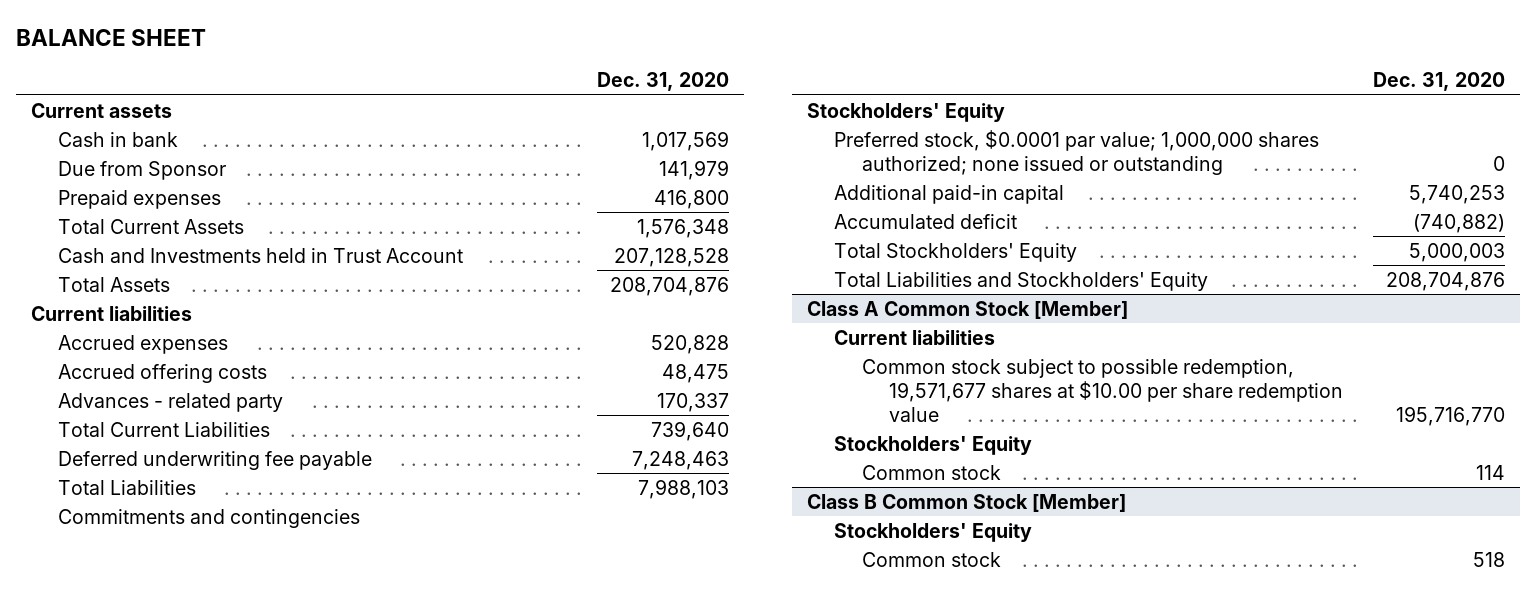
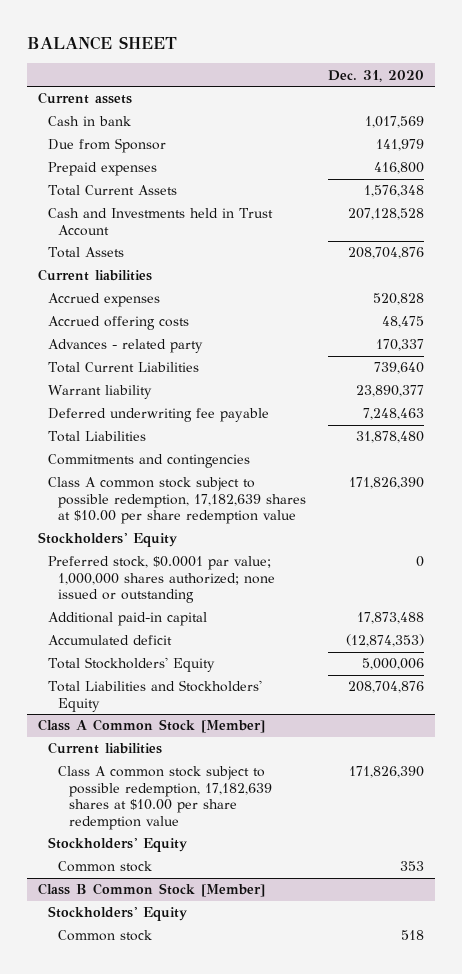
+ Warrant liability | 23,890,377
- Total Liabilities | 7,988,103
+ Total Liabilities | 31,878,480
+ Class A common stock subject to possible redemption, 17,182,639 shares at $10.00 per share redemption value | 171,826,390
- Additional paid-in capital | 5,740,253
- Accumulated deficit | (740,882)
- Total Stockholders' Equity | 5,000,003
+ Additional paid-in capital | 17,873,488
+ Accumulated deficit | (12,874,353)
+ Total Stockholders' Equity | 5,000,006
@ Class A Common Stock [Member]
- Common stock subject to possible redemption, 19,571,677 shares at $10.00 per share redemption value | 195,716,770
+ Class A common stock subject to possible redemption, 17,182,639 shares at $10.00 per share redemption value | 171,826,390
- Common stock | 114
+ Common stock | 353

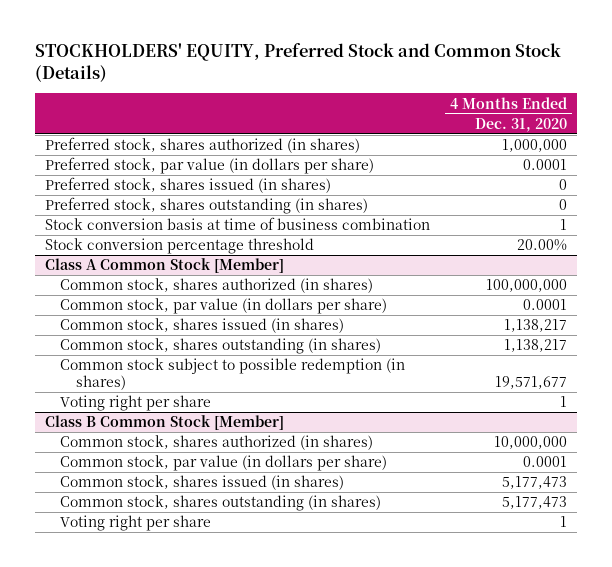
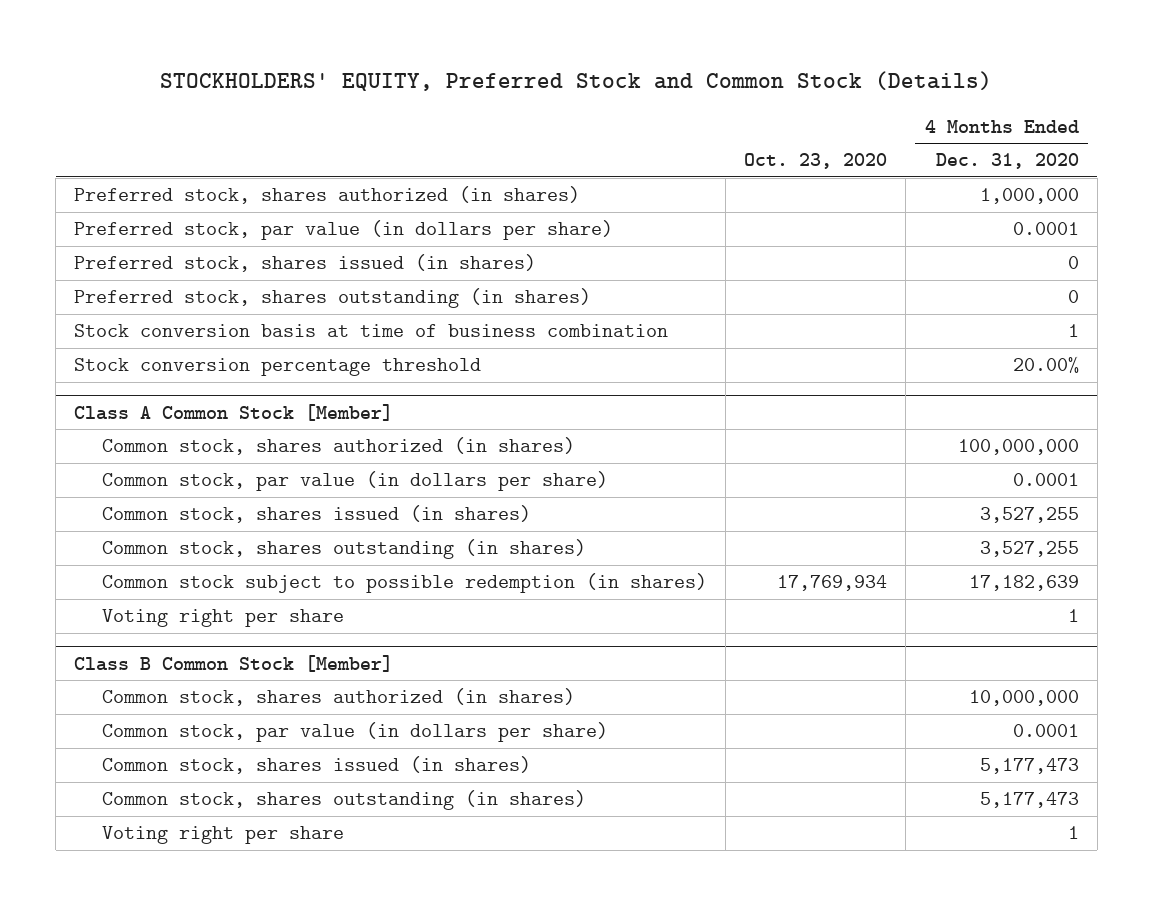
- | 4 Months Ended Dec. 31, 2020
+ | Oct. 23, 2020 | 4 Months Ended Dec. 31, 2020
@ Class A Common Stock [Member]
- Common stock, shares issued (in shares) | 1,138,217
- Common stock, shares outstanding (in shares) | 1,138,217
- Common stock subject to possible redemption (in shares) | 19,571,677
+ Common stock, shares issued (in shares) | | 3,527,255
+ Common stock, shares outstanding (in shares) | | 3,527,255
+ Common stock subject to possible redemption (in shares) | 17,769,934 | 17,182,639

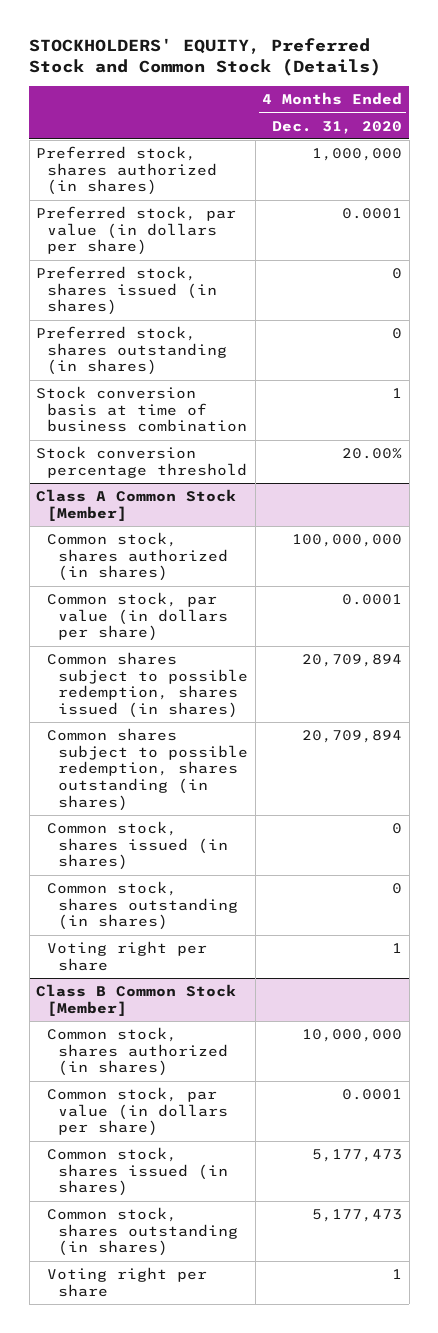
- | Oct. 23, 2020 | 4 Months Ended Dec. 31, 2020
+ | 4 Months Ended Dec. 31, 2020
@ Class A Common Stock [Member]
- Common stock, shares issued (in shares) | | 3,527,255
- Common stock, shares outstanding (in shares) | | 3,527,255
- Common stock subject to possible redemption (in shares) | 17,769,934 | 17,182,639
+ Common shares subject to possible redemption, shares issued (in shares) | 20,709,894
+ Common shares subject to possible redemption, shares outstanding (in shares) | 20,709,894
+ Common stock, shares issued (in shares) | 0
+ Common stock, shares outstanding (in shares) | 0

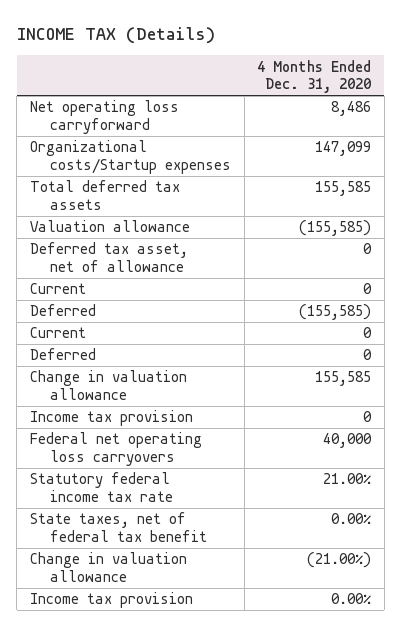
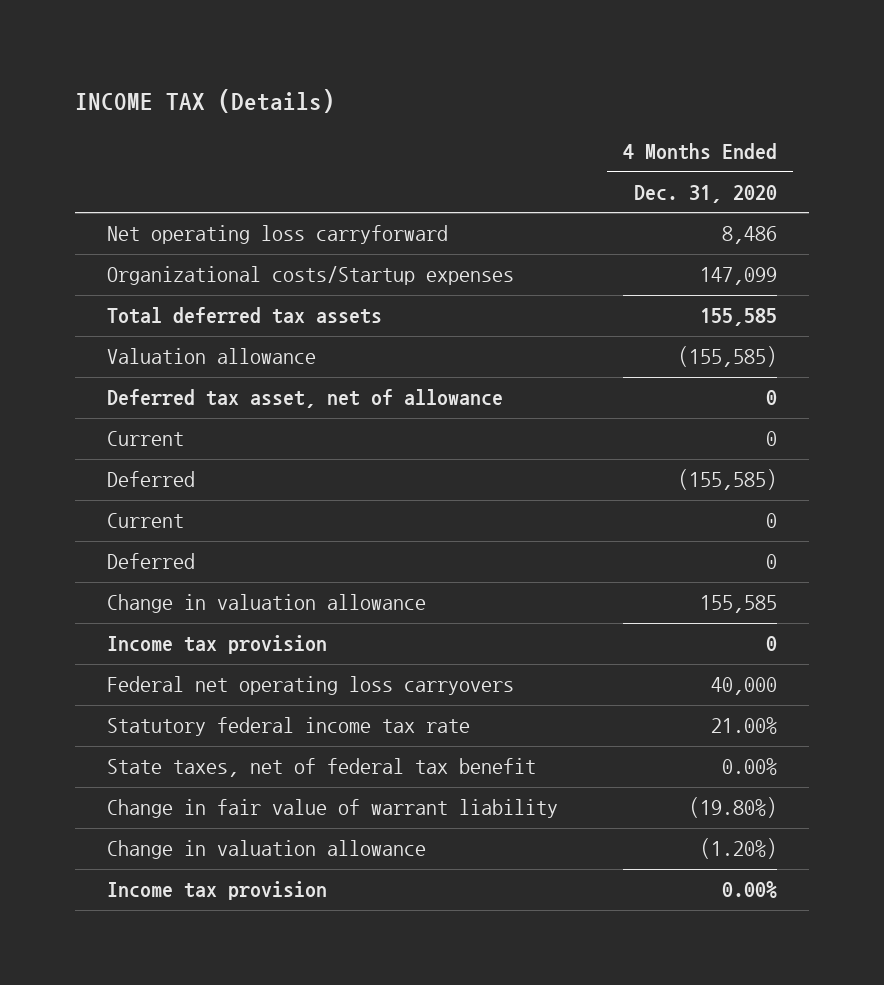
- Change in valuation allowance | (21.00%)
+ Change in fair value of warrant liability | (19.80%)
+ Change in valuation allowance | (1.20%)

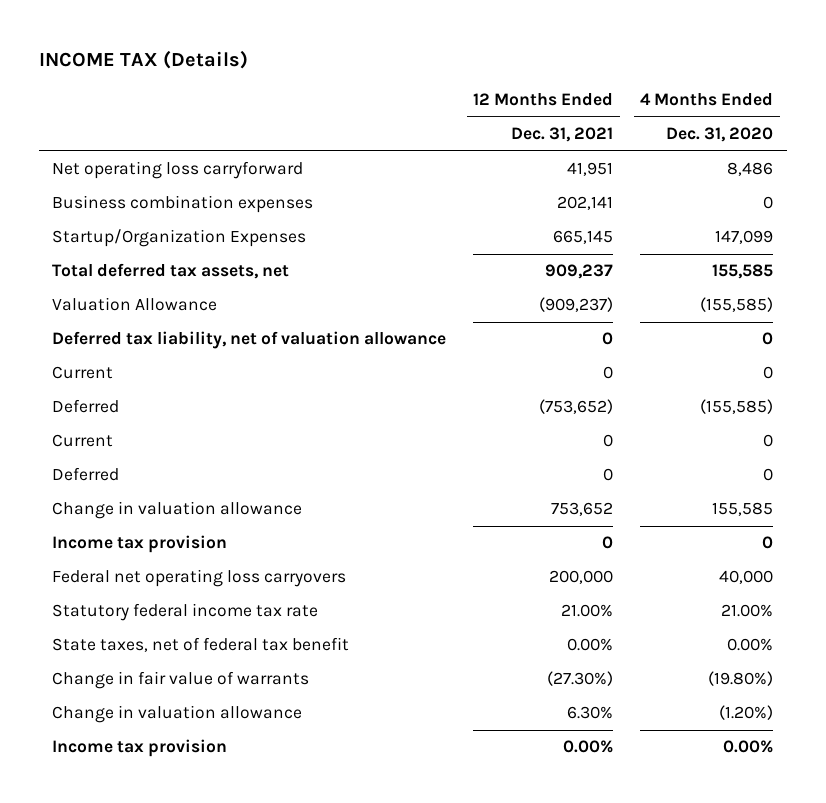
- | 4 Months Ended Dec. 31, 2020
+ | 12 Months Ended Dec. 31, 2021 | 4 Months Ended Dec. 31, 2020
- Organizational costs/Startup expenses | 147,099
- Total deferred tax assets | 155,585
- Valuation allowance | (155,585)
- Deferred tax asset, net of allowance | 0
+ Business combination expenses | 202,141 | 0
+ Startup/Organization Expenses | 665,145 | 147,099
+ Total deferred tax assets, net | 909,237 | 155,585
+ Valuation Allowance | (909,237) | (155,585)
+ Deferred tax liability, net of valuation allowance | 0 | 0
- Change in fair value of warrant liability | (19.80%)
+ Change in fair value of warrants | (27.30%) | (19.80%)

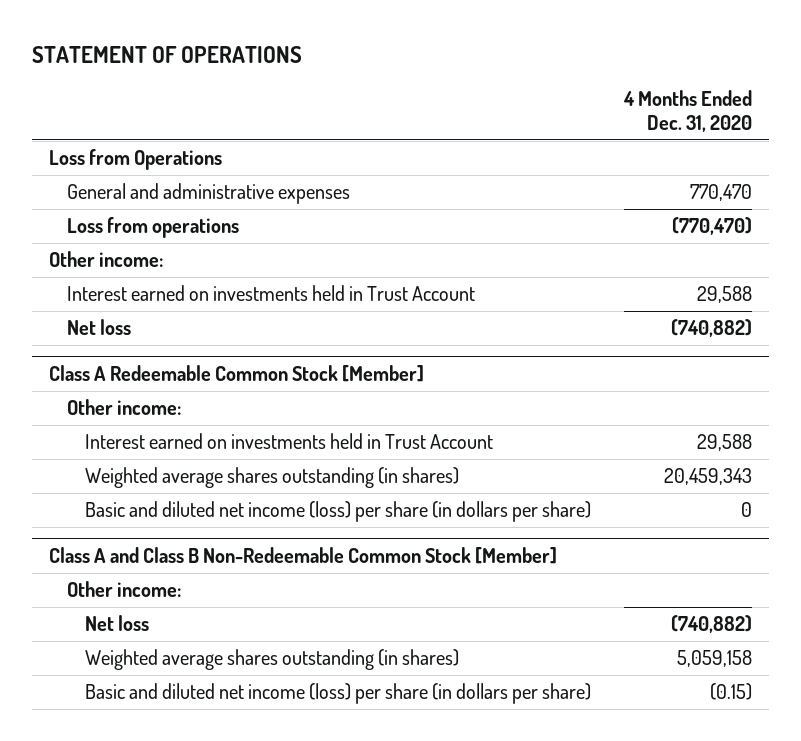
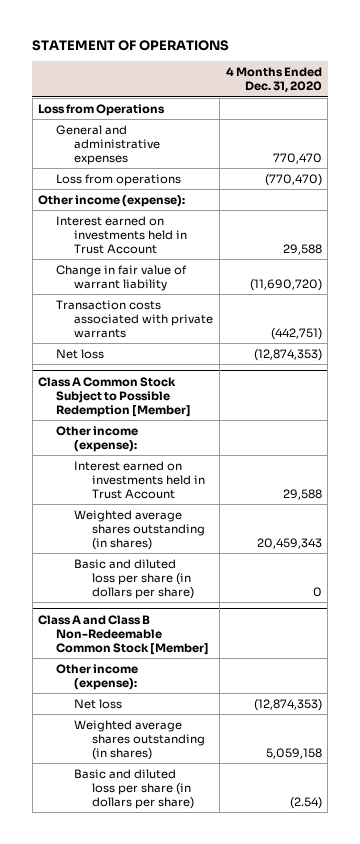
- Other income:
+ Other income (expense):
- Net loss | (740,882)
- Class A Redeemable Common Stock [Member]
- Other income:
+ Change in fair value of warrant liability | (11,690,720)
+ Transaction costs associated with private warrants | (442,751)
+ Net loss | (12,874,353)
+ Class A Common Stock Subject to Possible Redemption [Member]
+ Other income (expense):
- Basic and diluted net income (loss) per share (in dollars per share) | 0
+ Basic and diluted loss per share (in dollars per share) | 0
@ Class A and Class B Non-Redeemable Common Stock [Member]
- Other income:
- Net loss | (740,882)
+ Other income (expense):
+ Net loss | (12,874,353)
- Basic and diluted net income (loss) per share (in dollars per share) | (0.15)
+ Basic and diluted loss per share (in dollars per share) | (2.54)

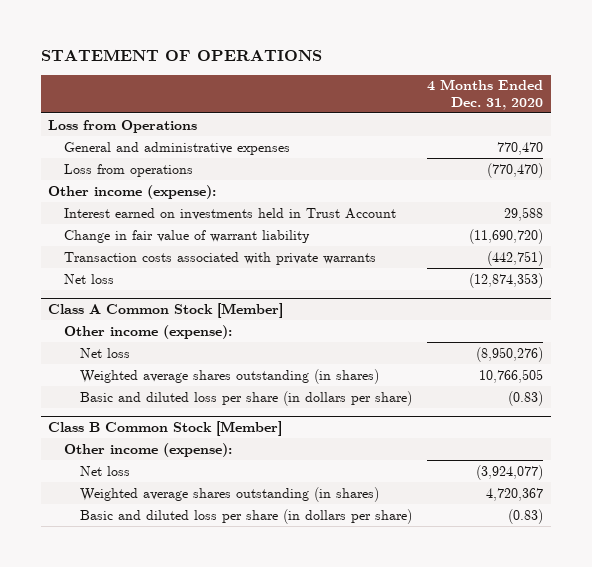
- Class A Common Stock Subject to Possible Redemption [Member]
+ Class A Common Stock [Member]
- Interest earned on investments held in Trust Account | 29,588
- Weighted average shares outstanding (in shares) | 20,459,343
- Basic and diluted loss per share (in dollars per share) | 0
- Class A and Class B Non-Redeemable Common Stock [Member]
+ Net loss | (8,950,276)
+ Weighted average shares outstanding (in shares) | 10,766,505
+ Basic and diluted loss per share (in dollars per share) | (0.83)
+ Class B Common Stock [Member]
- Net loss | (12,874,353)
- Weighted average shares outstanding (in shares) | 5,059,158
- Basic and diluted loss per share (in dollars per share) | (2.54)
+ Net loss | (3,924,077)
+ Weighted average shares outstanding (in shares) | 4,720,367
+ Basic and diluted loss per share (in dollars per share) | (0.83)

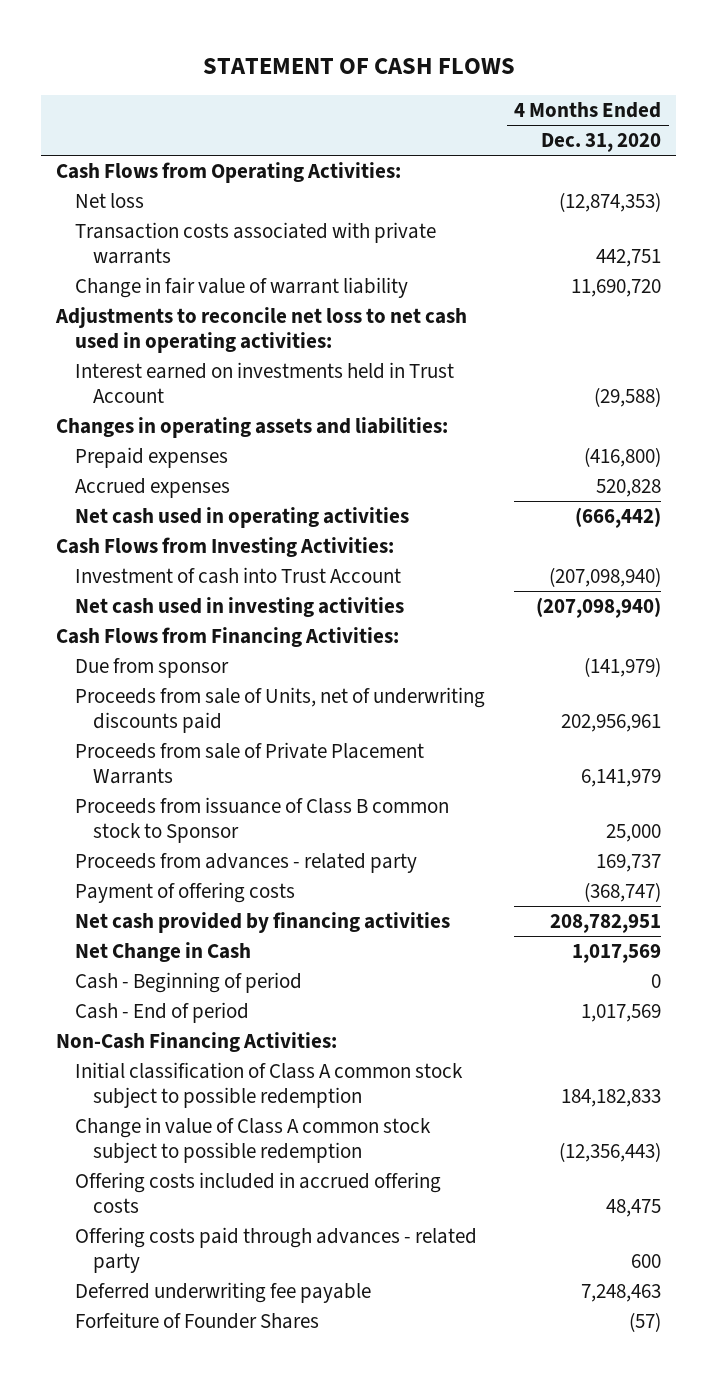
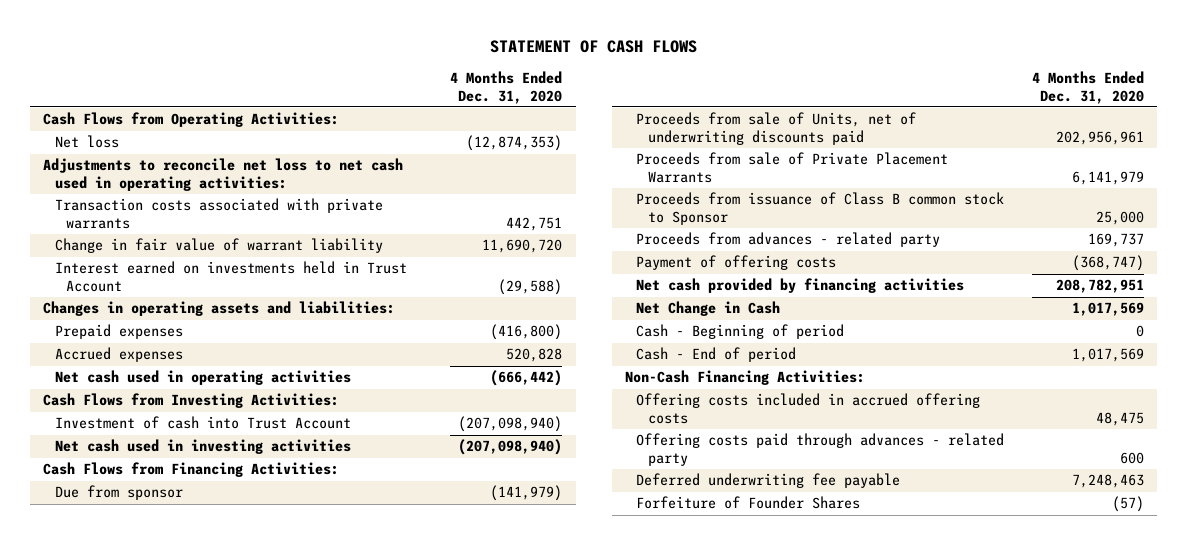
moved up: Adjustments to reconcile net loss to net cash used in operating activities:
- Initial classification of Class A common stock subject to possible redemption | 184,182,833
- Change in value of Class A common stock subject to possible redemption | (12,356,443)

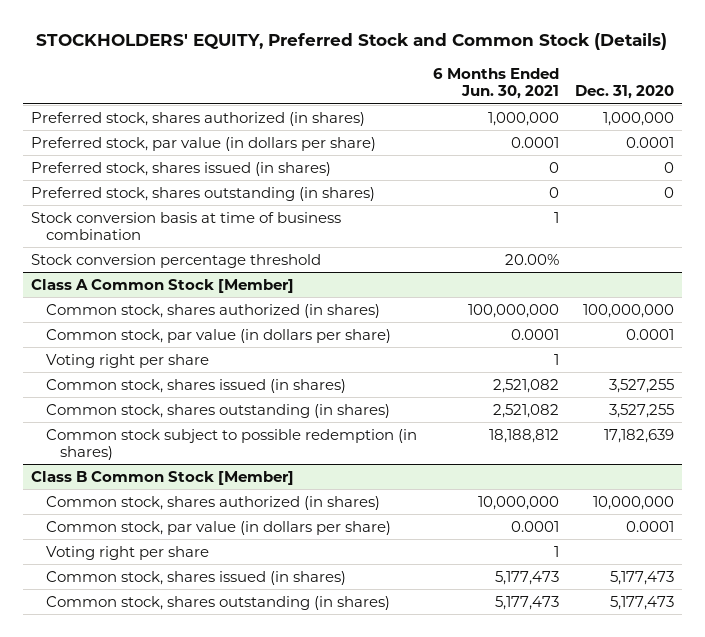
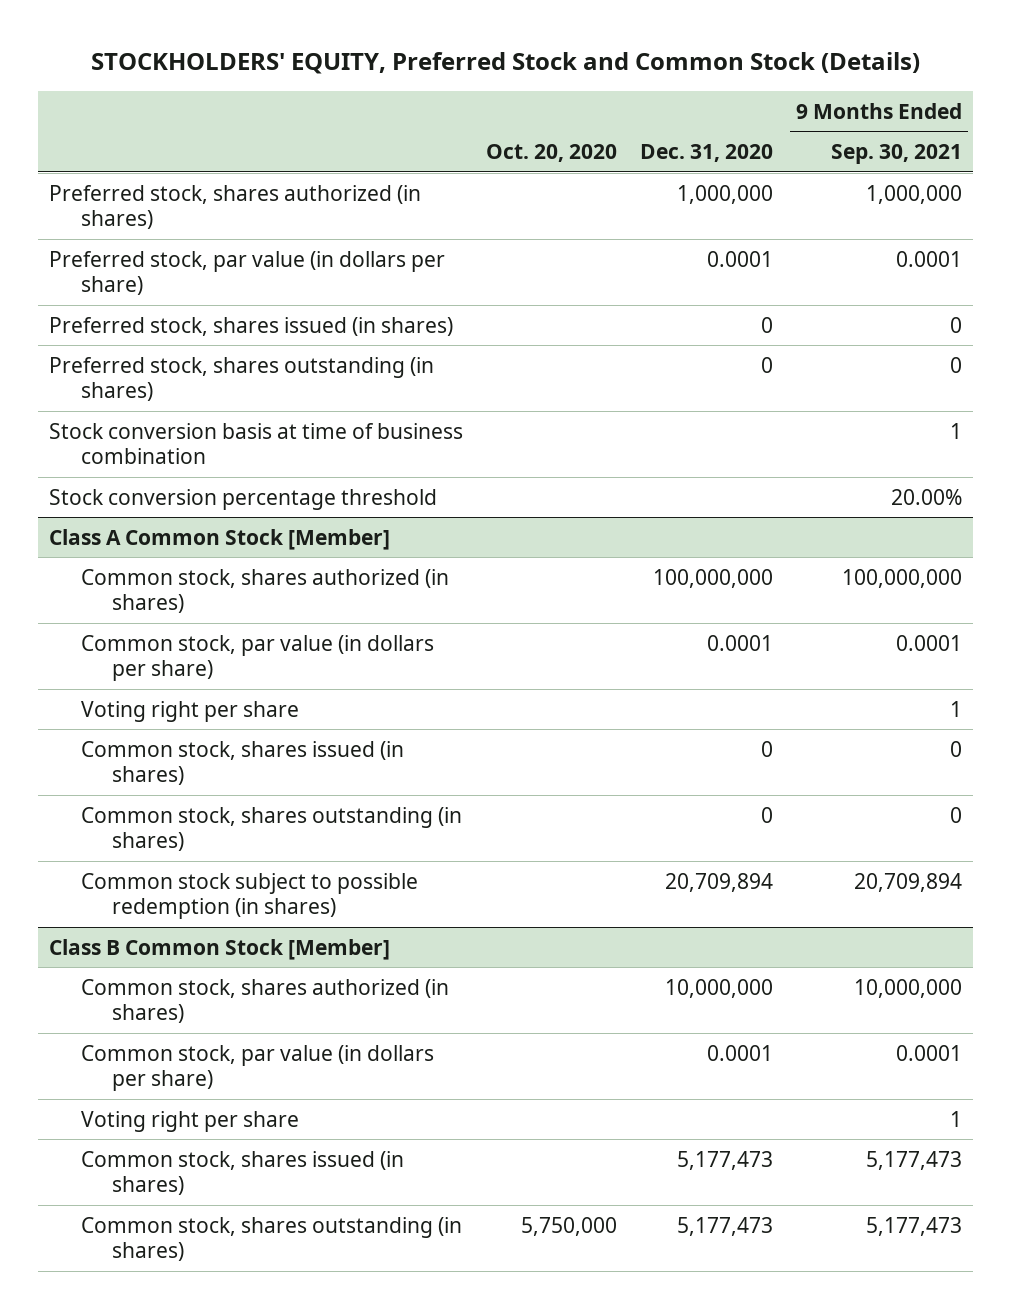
- | 6 Months Ended Jun. 30, 2021 | Dec. 31, 2020
+ | Oct. 20, 2020 | Dec. 31, 2020 | 9 Months Ended Sep. 30, 2021
@ Class A Common Stock [Member]
- Common stock, shares issued (in shares) | 2,521,082 | 3,527,255
- Common stock, shares outstanding (in shares) | 2,521,082 | 3,527,255
- Common stock subject to possible redemption (in shares) | 18,188,812 | 17,182,639
+ Common stock, shares issued (in shares) | | 0 | 0
+ Common stock, shares outstanding (in shares) | | 0 | 0
+ Common stock subject to possible redemption (in shares) | | 20,709,894 | 20,709,894

